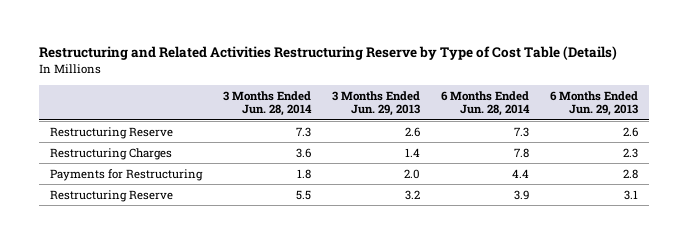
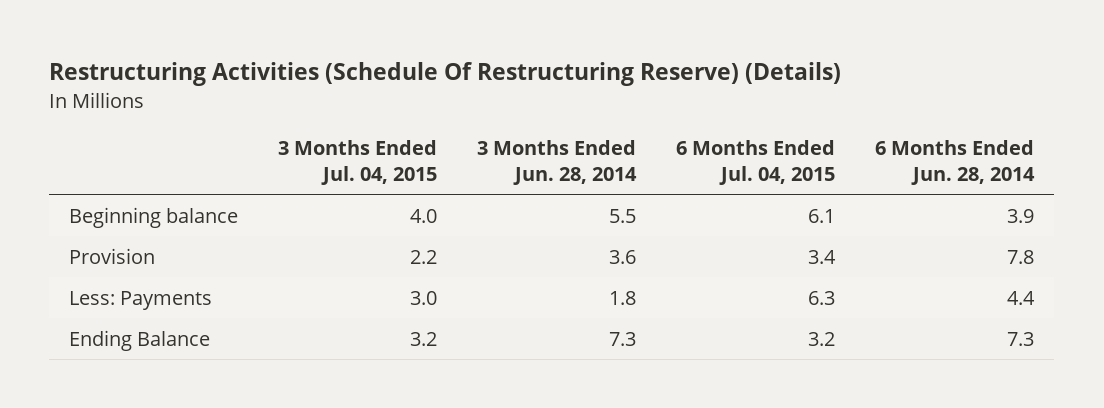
- Restructuring and Related Activities Restructuring Reserve by Type of Cost Table (Details)
+ Restructuring Activities (Schedule Of Restructuring Reserve) (Details)
- | 3 Months Ended Jun. 28, 2014 | 3 Months Ended Jun. 29, 2013 | 6 Months Ended Jun. 28, 2014 | 6 Months Ended Jun. 29, 2013
+ | 3 Months Ended Jul. 04, 2015 | 3 Months Ended Jun. 28, 2014 | 6 Months Ended Jul. 04, 2015 | 6 Months Ended Jun. 28, 2014
- Restructuring Reserve | 7.3 | 2.6 | 7.3 | 2.6
- Restructuring Charges | 3.6 | 1.4 | 7.8 | 2.3
- Payments for Restructuring | 1.8 | 2.0 | 4.4 | 2.8
- Restructuring Reserve | 5.5 | 3.2 | 3.9 | 3.1
+ Beginning balance | 4.0 | 5.5 | 6.1 | 3.9
+ Provision | 2.2 | 3.6 | 3.4 | 7.8
+ Less: Payments | 3.0 | 1.8 | 6.3 | 4.4
+ Ending Balance | 3.2 | 7.3 | 3.2 | 7.3

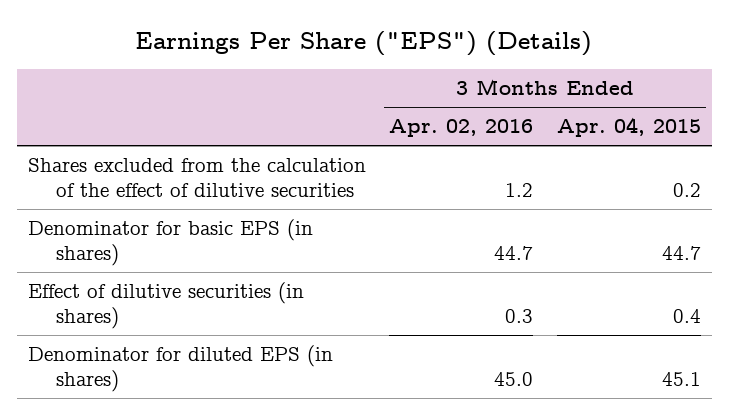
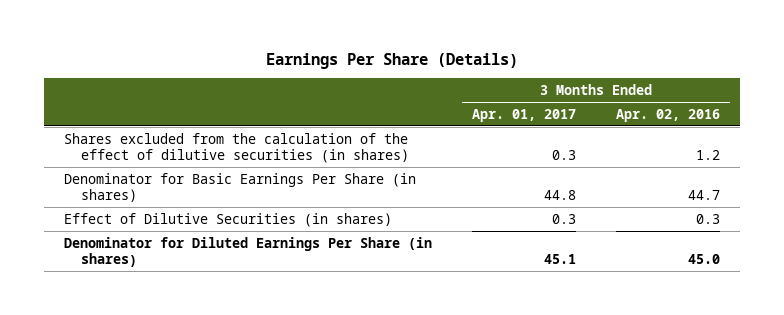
- Earnings Per Share ("EPS") (Details)
+ Earnings Per Share (Details)
- | 3 Months Ended Apr. 02, 2016 | 3 Months Ended Apr. 04, 2015
+ | 3 Months Ended Apr. 01, 2017 | 3 Months Ended Apr. 02, 2016
- Shares excluded from the calculation of the effect of dilutive securities | 1.2 | 0.2
- Denominator for basic EPS (in shares) | 44.7 | 44.7
- Effect of dilutive securities (in shares) | 0.3 | 0.4
- Denominator for diluted EPS (in shares) | 45.0 | 45.1
+ Shares excluded from the calculation of the effect of dilutive securities (in shares) | 0.3 | 1.2
+ Denominator for Basic Earnings Per Share (in shares) | 44.8 | 44.7
+ Effect of Dilutive Securities (in shares) | 0.3 | 0.3
+ Denominator for Diluted Earnings Per Share (in shares) | 45.1 | 45.0

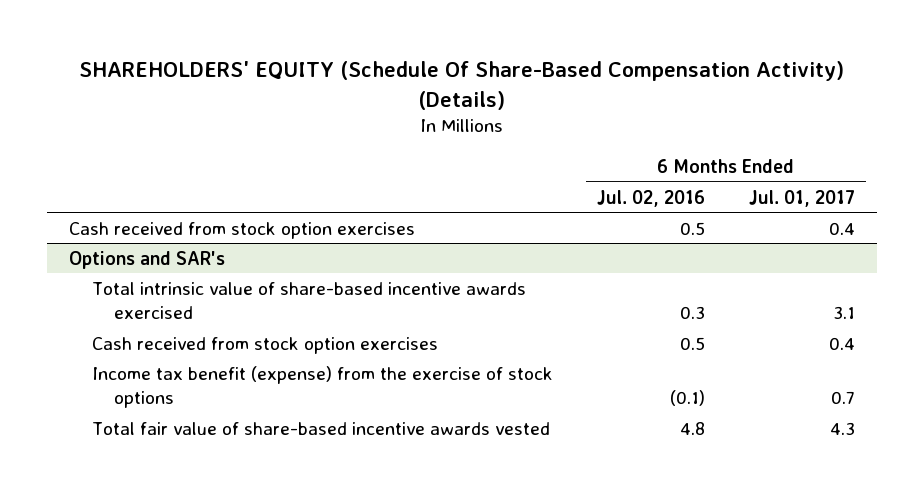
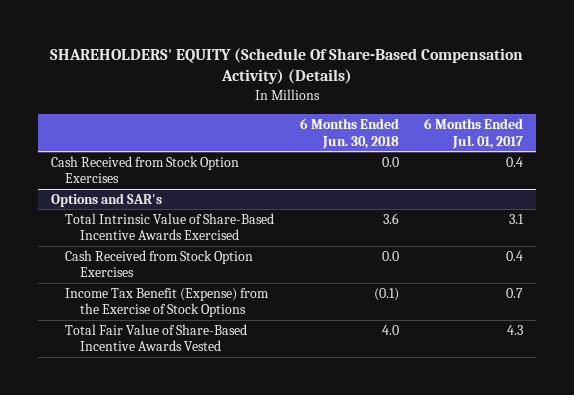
- | 6 Months Ended Jul. 02, 2016 | 6 Months Ended Jul. 01, 2017
+ | 6 Months Ended Jun. 30, 2018 | 6 Months Ended Jul. 01, 2017
- Cash received from stock option exercises | 0.5 | 0.4
+ Cash Received from Stock Option Exercises | 0.0 | 0.4
@ Options and SAR's
- Total intrinsic value of share-based incentive awards exercised | 0.3 | 3.1
- Cash received from stock option exercises | 0.5 | 0.4
- Income tax benefit (expense) from the exercise of stock options | (0.1) | 0.7
- Total fair value of share-based incentive awards vested | 4.8 | 4.3
+ Total Intrinsic Value of Share-Based Incentive Awards Exercised | 3.6 | 3.1
+ Cash Received from Stock Option Exercises | 0.0 | 0.4
+ Income Tax Benefit (Expense) from the Exercise of Stock Options | (0.1) | 0.7
+ Total Fair Value of Share-Based Incentive Awards Vested | 4.0 | 4.3

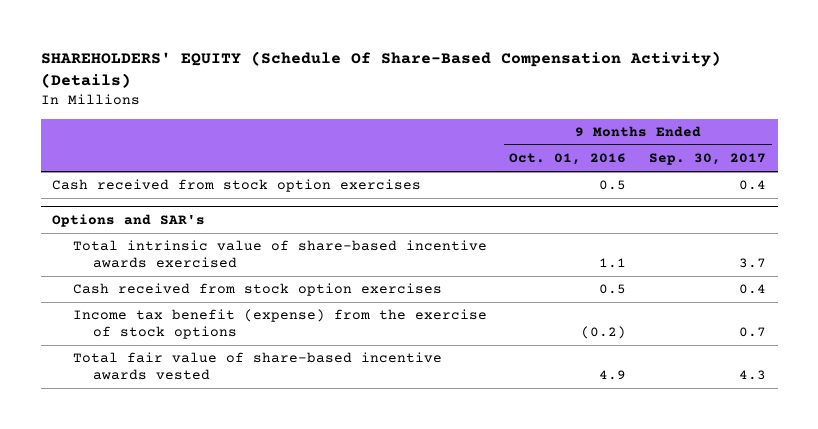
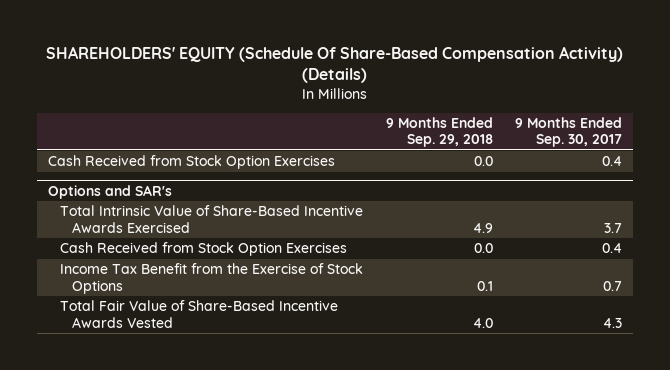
- | 9 Months Ended Oct. 01, 2016 | 9 Months Ended Sep. 30, 2017
+ | 9 Months Ended Sep. 29, 2018 | 9 Months Ended Sep. 30, 2017
- Cash received from stock option exercises | 0.5 | 0.4
+ Cash Received from Stock Option Exercises | 0.0 | 0.4
@ Options and SAR's
- Total intrinsic value of share-based incentive awards exercised | 1.1 | 3.7
- Cash received from stock option exercises | 0.5 | 0.4
- Income tax benefit (expense) from the exercise of stock options | (0.2) | 0.7
- Total fair value of share-based incentive awards vested | 4.9 | 4.3
+ Total Intrinsic Value of Share-Based Incentive Awards Exercised | 4.9 | 3.7
+ Cash Received from Stock Option Exercises | 0.0 | 0.4
+ Income Tax Benefit from the Exercise of Stock Options | 0.1 | 0.7
+ Total Fair Value of Share-Based Incentive Awards Vested | 4.0 | 4.3

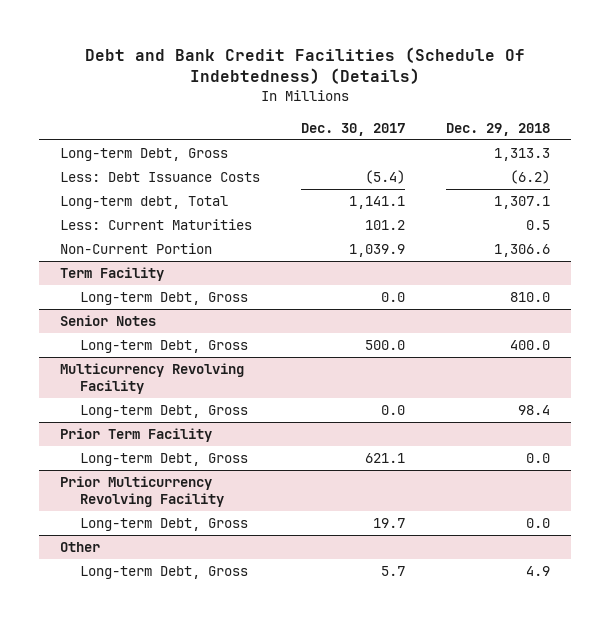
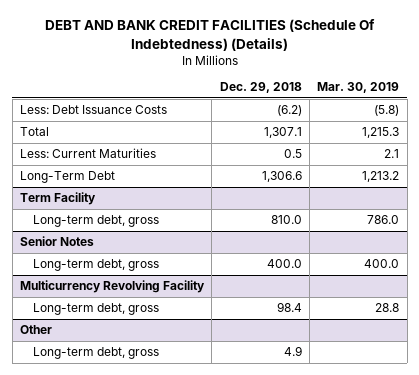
- Debt and Bank Credit Facilities (Schedule Of Indebtedness) (Details)
+ DEBT AND BANK CREDIT FACILITIES (Schedule Of Indebtedness) (Details)
- | Dec. 30, 2017 | Dec. 29, 2018
+ | Dec. 29, 2018 | Mar. 30, 2019
- Long-term Debt, Gross | | 1,313.3
- Long-term debt, Total | 1,141.1 | 1,307.1
+ Total | 1,307.1 | 1,215.3
- Non-Current Portion | 1,039.9 | 1,306.6
+ Long-Term Debt | 1,306.6 | 1,213.2
@ Term Facility
- Long-term Debt, Gross | 0.0 | 810.0
+ Long-term debt, gross | 810.0 | 786.0
@ Senior Notes
- Long-term Debt, Gross | 500.0 | 400.0
+ Long-term debt, gross | 400.0 | 400.0
@ Multicurrency Revolving Facility
- Long-term Debt, Gross | 0.0 | 98.4
- Prior Term Facility
- Long-term Debt, Gross | 621.1 | 0.0
- Prior Multicurrency Revolving Facility
- Long-term Debt, Gross | 19.7 | 0.0
@ Multicurrency Revolving Facility
+ Long-term debt, gross | 98.4 | 28.8
@ Other
- Long-term Debt, Gross | 5.7 | 4.9
+ Long-term debt, gross | 4.9 |

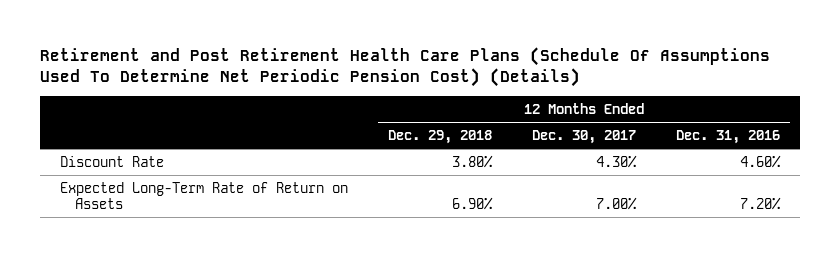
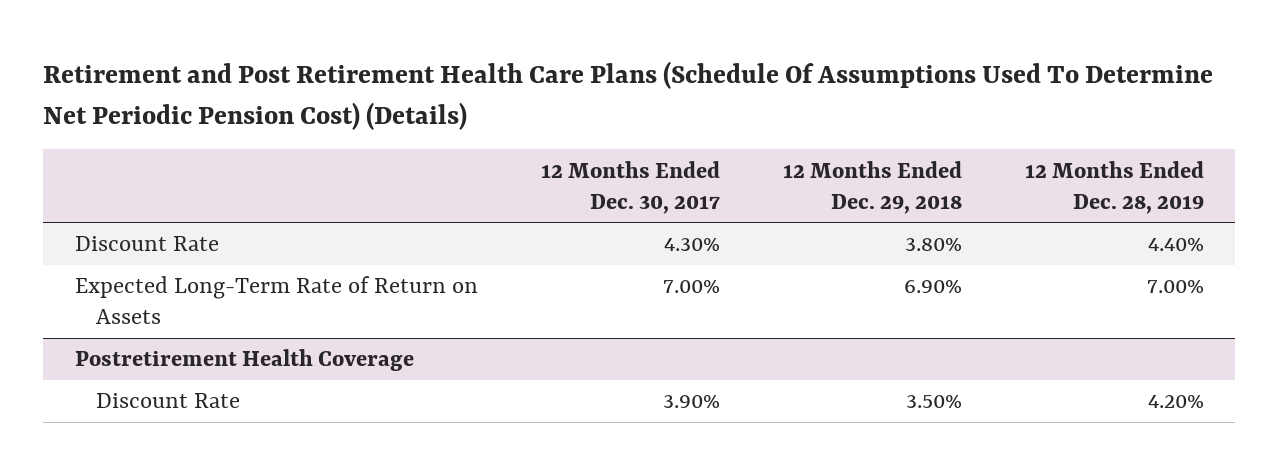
- | 12 Months Ended Dec. 29, 2018 | 12 Months Ended Dec. 30, 2017 | 12 Months Ended Dec. 31, 2016
+ | 12 Months Ended Dec. 30, 2017 | 12 Months Ended Dec. 29, 2018 | 12 Months Ended Dec. 28, 2019
+ Postretirement Health Coverage
+ Discount Rate | 3.90% | 3.50% | 4.20%

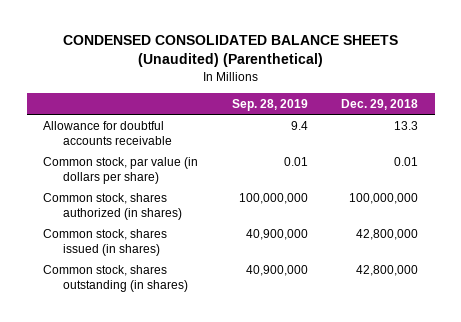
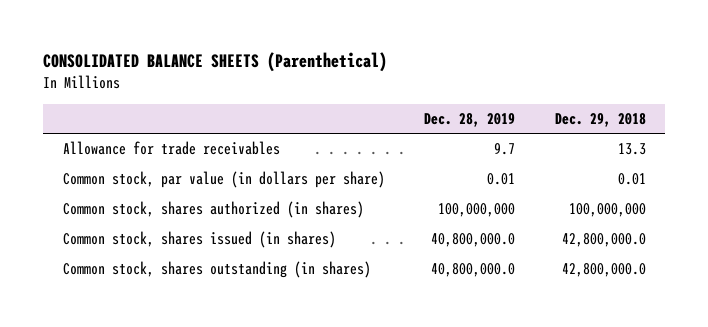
- CONDENSED CONSOLIDATED BALANCE SHEETS (Unaudited) (Parenthetical)
+ CONSOLIDATED BALANCE SHEETS (Parenthetical)
- | Sep. 28, 2019 | Dec. 29, 2018
+ | Dec. 28, 2019 | Dec. 29, 2018
- Allowance for doubtful accounts receivable | 9.4 | 13.3
+ Allowance for trade receivables | 9.7 | 13.3
- Common stock, shares issued (in shares) | 40,900,000 | 42,800,000
- Common stock, shares outstanding (in shares) | 40,900,000 | 42,800,000
+ Common stock, shares issued (in shares) | 40,800,000.0 | 42,800,000.0
+ Common stock, shares outstanding (in shares) | 40,800,000.0 | 42,800,000.0

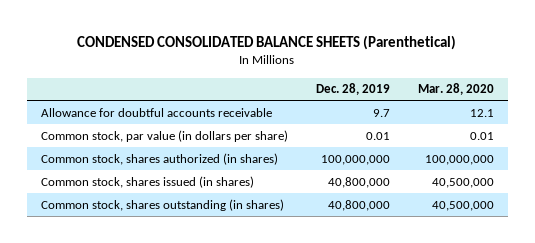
- CONSOLIDATED BALANCE SHEETS (Parenthetical)
+ CONDENSED CONSOLIDATED BALANCE SHEETS (Parenthetical)
- | Dec. 28, 2019 | Dec. 29, 2018
+ | Dec. 28, 2019 | Mar. 28, 2020
- Allowance for trade receivables | 9.7 | 13.3
+ Allowance for doubtful accounts receivable | 9.7 | 12.1
- Common stock, shares issued (in shares) | 40,800,000.0 | 42,800,000.0
- Common stock, shares outstanding (in shares) | 40,800,000.0 | 42,800,000.0
+ Common stock, shares issued (in shares) | 40,800,000 | 40,500,000
+ Common stock, shares outstanding (in shares) | 40,800,000 | 40,500,000

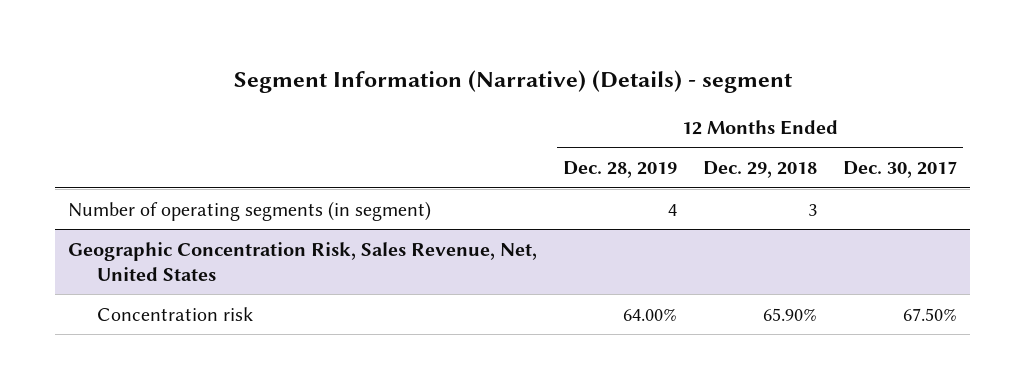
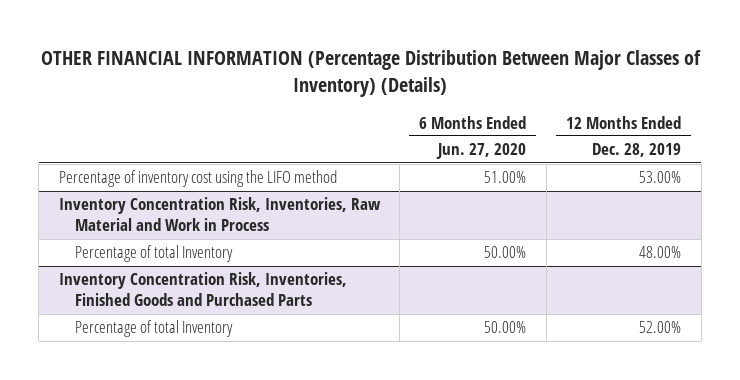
- Segment Information (Narrative) (Details) - segment
+ OTHER FINANCIAL INFORMATION (Percentage Distribution Between Major Classes of Inventory) (Details)
- | 12 Months Ended Dec. 28, 2019 | 12 Months Ended Dec. 29, 2018 | 12 Months Ended Dec. 30, 2017
+ | 6 Months Ended Jun. 27, 2020 | 12 Months Ended Dec. 28, 2019
- Number of operating segments (in segment) | 4 | 3 |
- Geographic Concentration Risk, Sales Revenue, Net, United States
- Concentration risk | 64.00% | 65.90% | 67.50%
+ Percentage of inventory cost using the LIFO method | 51.00% | 53.00%
+ Inventory Concentration Risk, Inventories, Raw Material and Work in Process
+ Percentage of total Inventory | 50.00% | 48.00%
+ Inventory Concentration Risk, Inventories, Finished Goods and Purchased Parts
+ Percentage of total Inventory | 50.00% | 52.00%

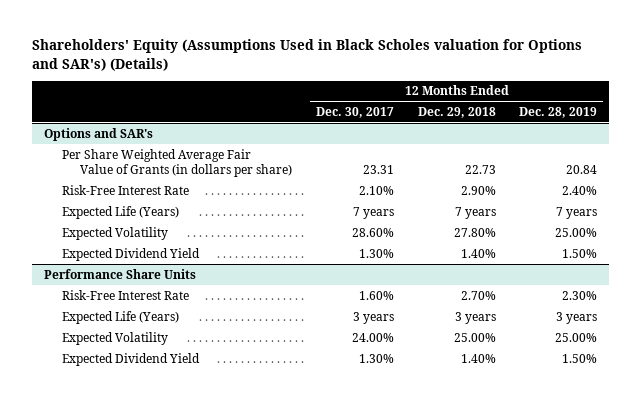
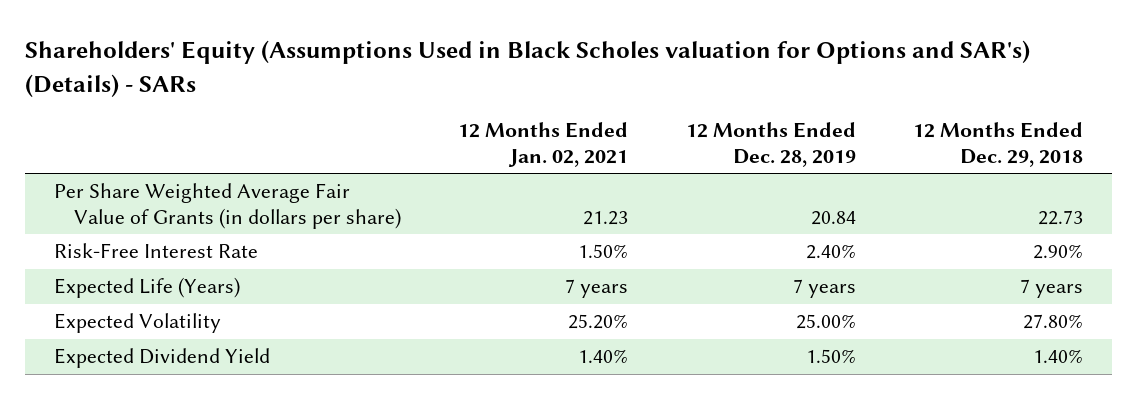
- Shareholders' Equity (Assumptions Used in Black Scholes valuation for Options and SAR's) (Details)
+ Shareholders' Equity (Assumptions Used in Black Scholes valuation for Options and SAR's) (Details) - SARs
- | 12 Months Ended Dec. 30, 2017 | 12 Months Ended Dec. 29, 2018 | 12 Months Ended Dec. 28, 2019
+ | 12 Months Ended Jan. 02, 2021 | 12 Months Ended Dec. 28, 2019 | 12 Months Ended Dec. 29, 2018
- Options and SAR's
- Performance Share Units
- Risk-Free Interest Rate | 1.60% | 2.70% | 2.30%
- Expected Life (Years) | 3 years | 3 years | 3 years
- Expected Volatility | 24.00% | 25.00% | 25.00%
- Expected Dividend Yield | 1.30% | 1.40% | 1.50%

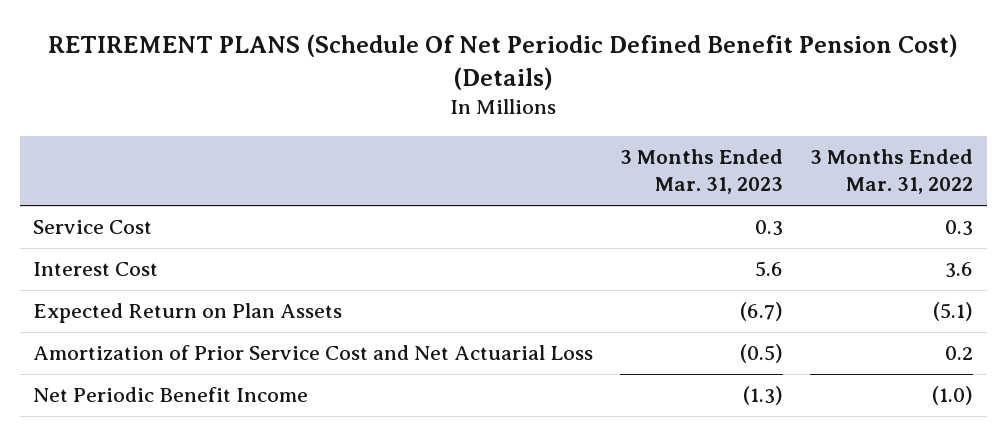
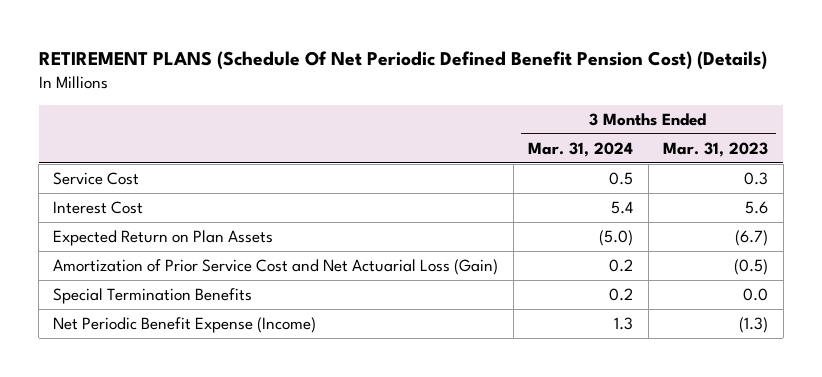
- | 3 Months Ended Mar. 31, 2023 | 3 Months Ended Mar. 31, 2022
+ | 3 Months Ended Mar. 31, 2024 | 3 Months Ended Mar. 31, 2023
- Amortization of Prior Service Cost and Net Actuarial Loss | (0.5) | 0.2
- Net Periodic Benefit Income | (1.3) | (1.0)
+ Amortization of Prior Service Cost and Net Actuarial Loss (Gain) | 0.2 | (0.5)
+ Special Termination Benefits | 0.2 | 0.0
+ Net Periodic Benefit Expense (Income) | 1.3 | (1.3)

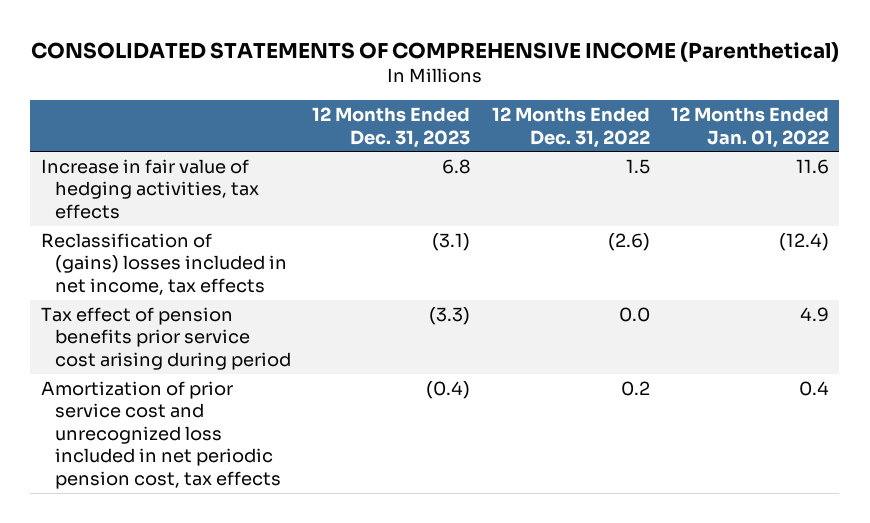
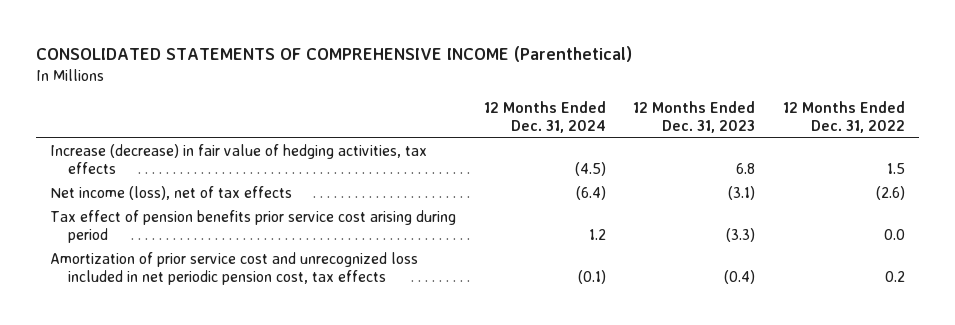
- | 12 Months Ended Dec. 31, 2023 | 12 Months Ended Dec. 31, 2022 | 12 Months Ended Jan. 01, 2022
+ | 12 Months Ended Dec. 31, 2024 | 12 Months Ended Dec. 31, 2023 | 12 Months Ended Dec. 31, 2022
- Increase in fair value of hedging activities, tax effects | 6.8 | 1.5 | 11.6
- Reclassification of (gains) losses included in net income, tax effects | (3.1) | (2.6) | (12.4)
+ Increase (decrease) in fair value of hedging activities, tax effects | (4.5) | 6.8 | 1.5
+ Net income (loss), net of tax effects | (6.4) | (3.1) | (2.6)

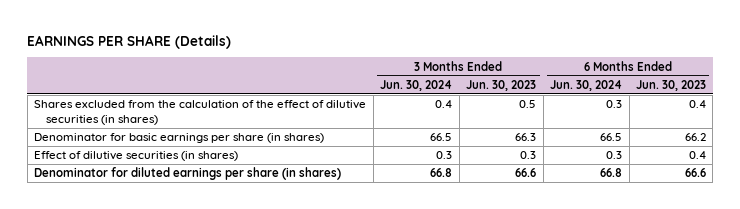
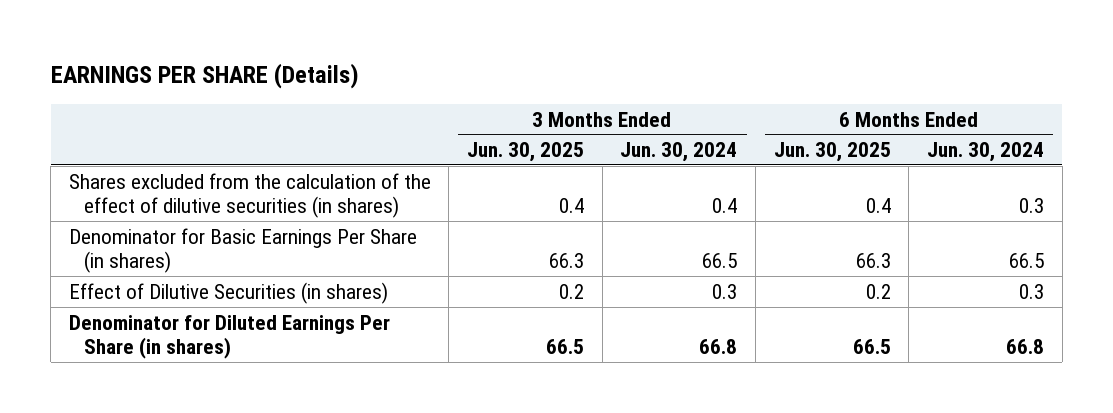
- | 3 Months Ended Jun. 30, 2024 | 3 Months Ended Jun. 30, 2023 | 6 Months Ended Jun. 30, 2024 | 6 Months Ended Jun. 30, 2023
+ | 3 Months Ended Jun. 30, 2025 | 3 Months Ended Jun. 30, 2024 | 6 Months Ended Jun. 30, 2025 | 6 Months Ended Jun. 30, 2024
- Denominator for basic earnings per share (in shares) | 66.5 | 66.3 | 66.5 | 66.2
- Effect of dilutive securities (in shares) | 0.3 | 0.3 | 0.3 | 0.4
- Denominator for diluted earnings per share (in shares) | 66.8 | 66.6 | 66.8 | 66.6
+ Denominator for Basic Earnings Per Share (in shares) | 66.3 | 66.5 | 66.3 | 66.5
+ Effect of Dilutive Securities (in shares) | 0.2 | 0.3 | 0.2 | 0.3
+ Denominator for Diluted Earnings Per Share (in shares) | 66.5 | 66.8 | 66.5 | 66.8

